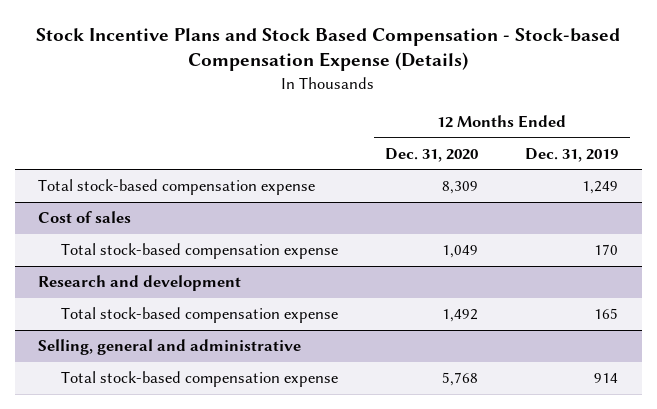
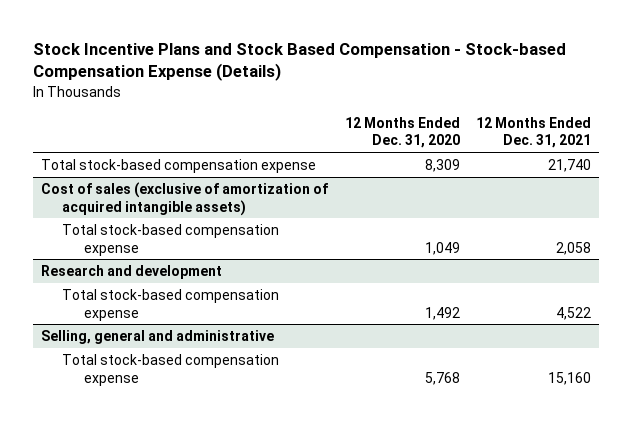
- | 12 Months Ended Dec. 31, 2020 | 12 Months Ended Dec. 31, 2019
+ | 12 Months Ended Dec. 31, 2020 | 12 Months Ended Dec. 31, 2021
- Cost of sales
+ Cost of sales (exclusive of amortization of acquired intangible assets)

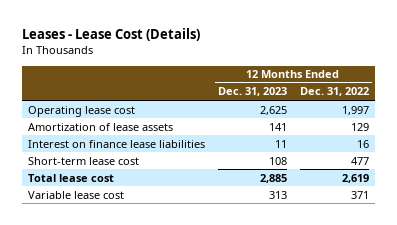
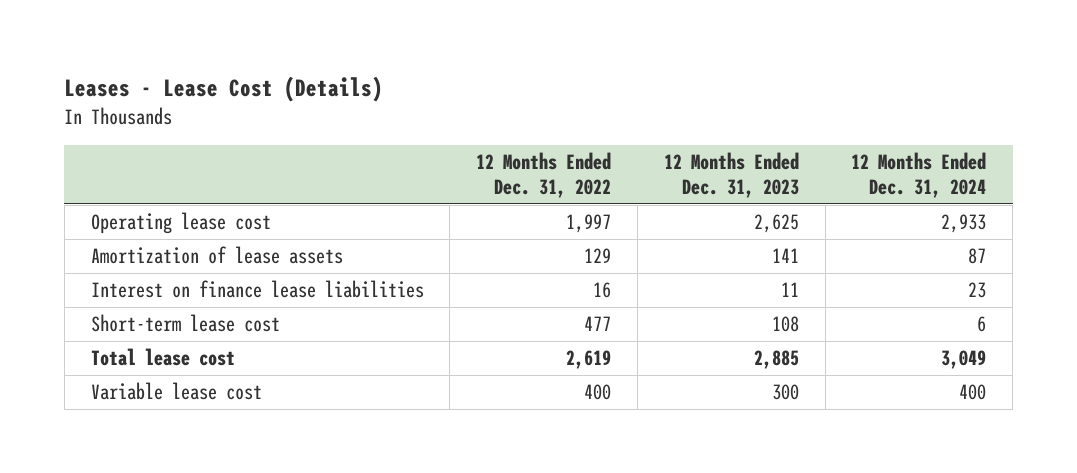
- | 12 Months Ended Dec. 31, 2023 | 12 Months Ended Dec. 31, 2022
+ | 12 Months Ended Dec. 31, 2022 | 12 Months Ended Dec. 31, 2023 | 12 Months Ended Dec. 31, 2024
- Variable lease cost | 313 | 371
+ Variable lease cost | 400 | 300 | 400

